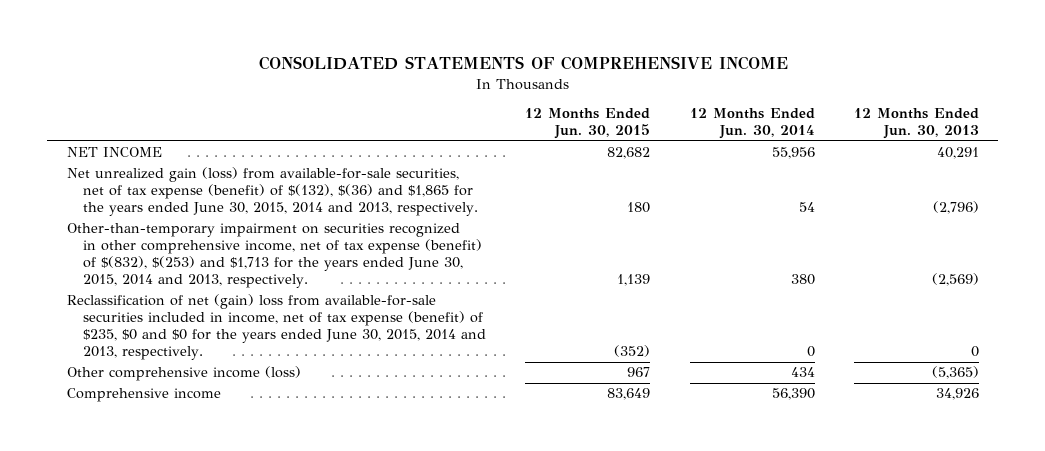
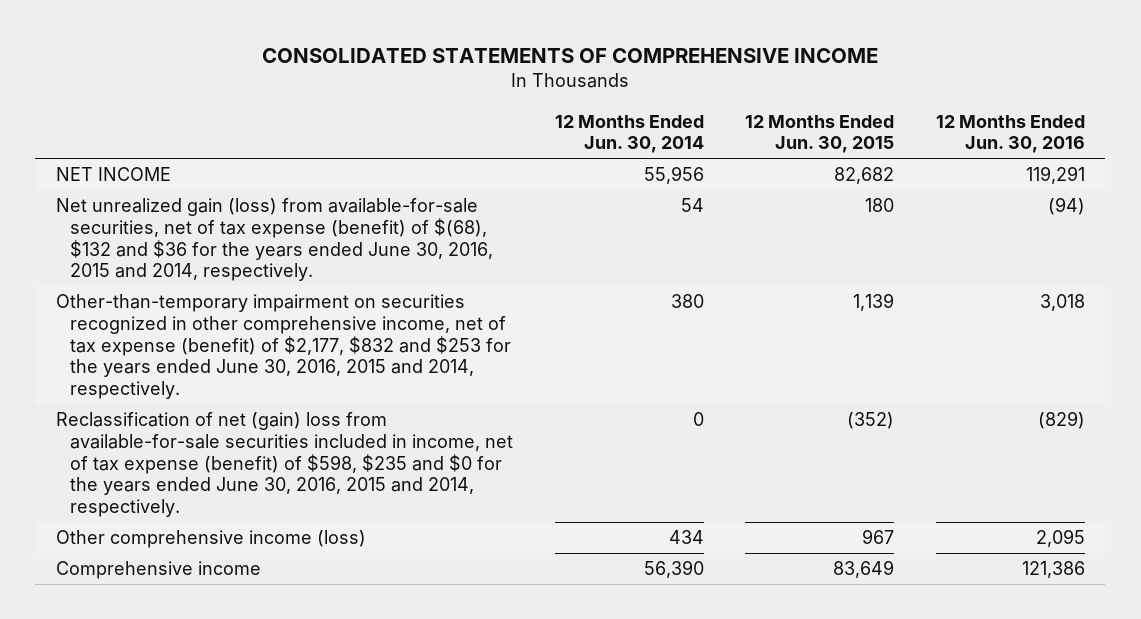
- | 12 Months Ended Jun. 30, 2015 | 12 Months Ended Jun. 30, 2014 | 12 Months Ended Jun. 30, 2013
+ | 12 Months Ended Jun. 30, 2014 | 12 Months Ended Jun. 30, 2015 | 12 Months Ended Jun. 30, 2016
- Net unrealized gain (loss) from available-for-sale securities, net of tax expense (benefit) of $(132), $(36) and $1,865 for the years ended June 30, 2015, 2014 and 2013, respectively. | 180 | 54 | (2,796)
- Other-than-temporary impairment on securities recognized in other comprehensive income, net of tax expense (benefit) of $(832), $(253) and $1,713 for the years ended June 30, 2015, 2014 and 2013, respectively. | 1,139 | 380 | (2,569)
- Reclassification of net (gain) loss from available-for-sale securities included in income, net of tax expense (benefit) of $235, $0 and $0 for the years ended June 30, 2015, 2014 and 2013, respectively. | (352) | 0 | 0
+ Net unrealized gain (loss) from available-for-sale securities, net of tax expense (benefit) of $(68), $132 and $36 for the years ended June 30, 2016, 2015 and 2014, respectively. | 54 | 180 | (94)
+ Other-than-temporary impairment on securities recognized in other comprehensive income, net of tax expense (benefit) of $2,177, $832 and $253 for the years ended June 30, 2016, 2015 and 2014, respectively. | 380 | 1,139 | 3,018
+ Reclassification of net (gain) loss from available-for-sale securities included in income, net of tax expense (benefit) of $598, $235 and $0 for the years ended June 30, 2016, 2015 and 2014, respectively. | 0 | (352) | (829)

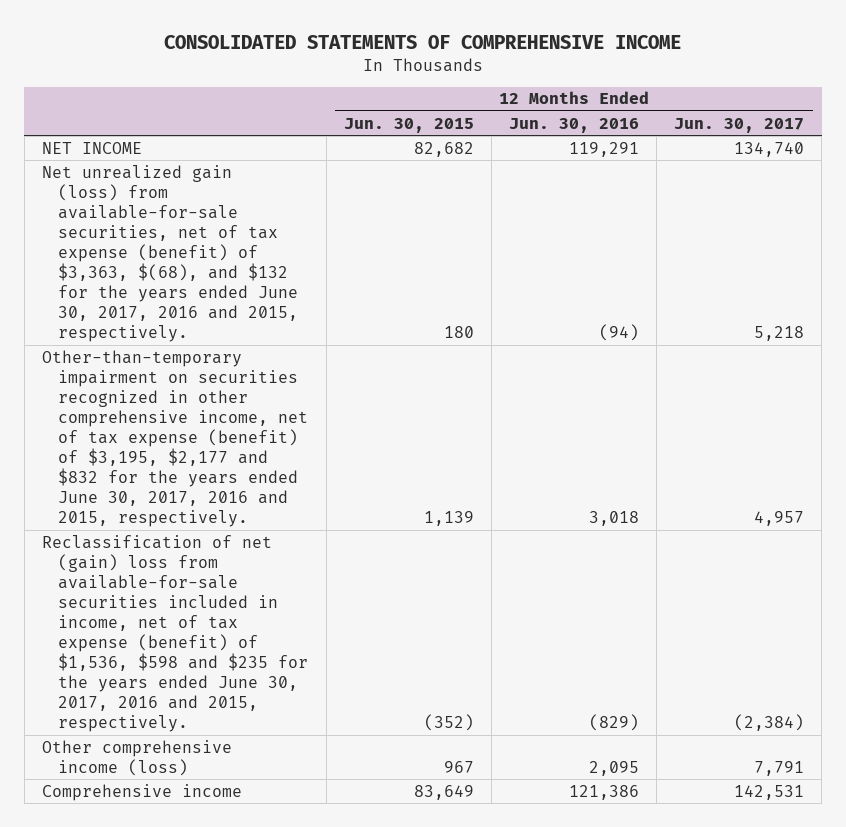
- | 12 Months Ended Jun. 30, 2014 | 12 Months Ended Jun. 30, 2015 | 12 Months Ended Jun. 30, 2016
+ | 12 Months Ended Jun. 30, 2015 | 12 Months Ended Jun. 30, 2016 | 12 Months Ended Jun. 30, 2017
- Net unrealized gain (loss) from available-for-sale securities, net of tax expense (benefit) of $(68), $132 and $36 for the years ended June 30, 2016, 2015 and 2014, respectively. | 54 | 180 | (94)
- Other-than-temporary impairment on securities recognized in other comprehensive income, net of tax expense (benefit) of $2,177, $832 and $253 for the years ended June 30, 2016, 2015 and 2014, respectively. | 380 | 1,139 | 3,018
- Reclassification of net (gain) loss from available-for-sale securities included in income, net of tax expense (benefit) of $598, $235 and $0 for the years ended June 30, 2016, 2015 and 2014, respectively. | 0 | (352) | (829)
+ Net unrealized gain (loss) from available-for-sale securities, net of tax expense (benefit) of $3,363, $(68), and $132 for the years ended June 30, 2017, 2016 and 2015, respectively. | 180 | (94) | 5,218
+ Other-than-temporary impairment on securities recognized in other comprehensive income, net of tax expense (benefit) of $3,195, $2,177 and $832 for the years ended June 30, 2017, 2016 and 2015, respectively. | 1,139 | 3,018 | 4,957
+ Reclassification of net (gain) loss from available-for-sale securities included in income, net of tax expense (benefit) of $1,536, $598 and $235 for the years ended June 30, 2017, 2016 and 2015, respectively. | (352) | (829) | (2,384)

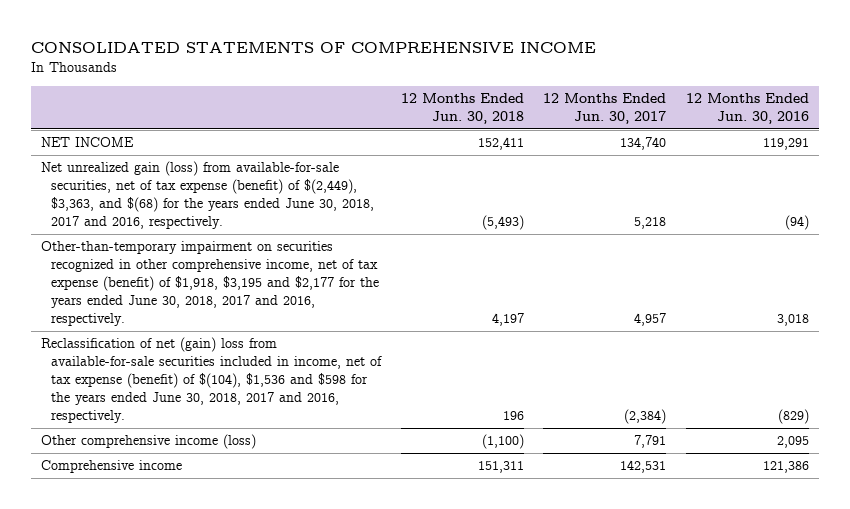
- | 12 Months Ended Jun. 30, 2015 | 12 Months Ended Jun. 30, 2016 | 12 Months Ended Jun. 30, 2017
+ | 12 Months Ended Jun. 30, 2018 | 12 Months Ended Jun. 30, 2017 | 12 Months Ended Jun. 30, 2016
- Net unrealized gain (loss) from available-for-sale securities, net of tax expense (benefit) of $3,363, $(68), and $132 for the years ended June 30, 2017, 2016 and 2015, respectively. | 180 | (94) | 5,218
- Other-than-temporary impairment on securities recognized in other comprehensive income, net of tax expense (benefit) of $3,195, $2,177 and $832 for the years ended June 30, 2017, 2016 and 2015, respectively. | 1,139 | 3,018 | 4,957
- Reclassification of net (gain) loss from available-for-sale securities included in income, net of tax expense (benefit) of $1,536, $598 and $235 for the years ended June 30, 2017, 2016 and 2015, respectively. | (352) | (829) | (2,384)
+ Net unrealized gain (loss) from available-for-sale securities, net of tax expense (benefit) of $(2,449), $3,363, and $(68) for the years ended June 30, 2018, 2017 and 2016, respectively. | (5,493) | 5,218 | (94)
+ Other-than-temporary impairment on securities recognized in other comprehensive income, net of tax expense (benefit) of $1,918, $3,195 and $2,177 for the years ended June 30, 2018, 2017 and 2016, respectively. | 4,197 | 4,957 | 3,018
+ Reclassification of net (gain) loss from available-for-sale securities included in income, net of tax expense (benefit) of $(104), $1,536 and $598 for the years ended June 30, 2018, 2017 and 2016, respectively. | 196 | (2,384) | (829)

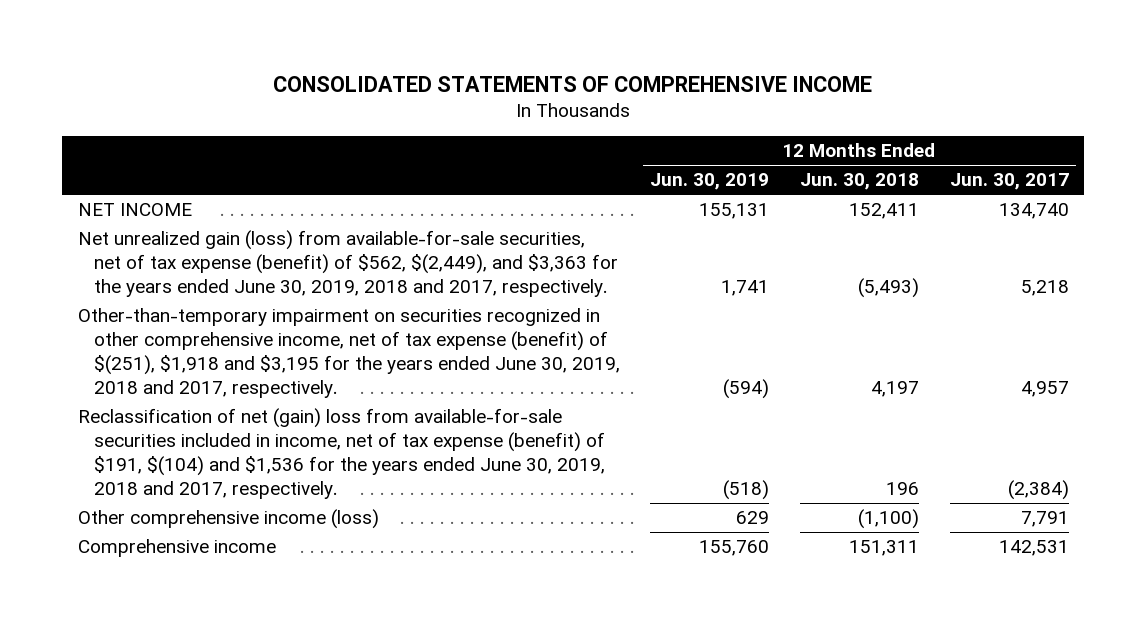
- | 12 Months Ended Jun. 30, 2018 | 12 Months Ended Jun. 30, 2017 | 12 Months Ended Jun. 30, 2016
+ | 12 Months Ended Jun. 30, 2019 | 12 Months Ended Jun. 30, 2018 | 12 Months Ended Jun. 30, 2017
- Net unrealized gain (loss) from available-for-sale securities, net of tax expense (benefit) of $(2,449), $3,363, and $(68) for the years ended June 30, 2018, 2017 and 2016, respectively. | (5,493) | 5,218 | (94)
- Other-than-temporary impairment on securities recognized in other comprehensive income, net of tax expense (benefit) of $1,918, $3,195 and $2,177 for the years ended June 30, 2018, 2017 and 2016, respectively. | 4,197 | 4,957 | 3,018
- Reclassification of net (gain) loss from available-for-sale securities included in income, net of tax expense (benefit) of $(104), $1,536 and $598 for the years ended June 30, 2018, 2017 and 2016, respectively. | 196 | (2,384) | (829)
+ Net unrealized gain (loss) from available-for-sale securities, net of tax expense (benefit) of $562, $(2,449), and $3,363 for the years ended June 30, 2019, 2018 and 2017, respectively. | 1,741 | (5,493) | 5,218
+ Other-than-temporary impairment on securities recognized in other comprehensive income, net of tax expense (benefit) of $(251), $1,918 and $3,195 for the years ended June 30, 2019, 2018 and 2017, respectively. | (594) | 4,197 | 4,957
+ Reclassification of net (gain) loss from available-for-sale securities included in income, net of tax expense (benefit) of $191, $(104) and $1,536 for the years ended June 30, 2019, 2018 and 2017, respectively. | (518) | 196 | (2,384)

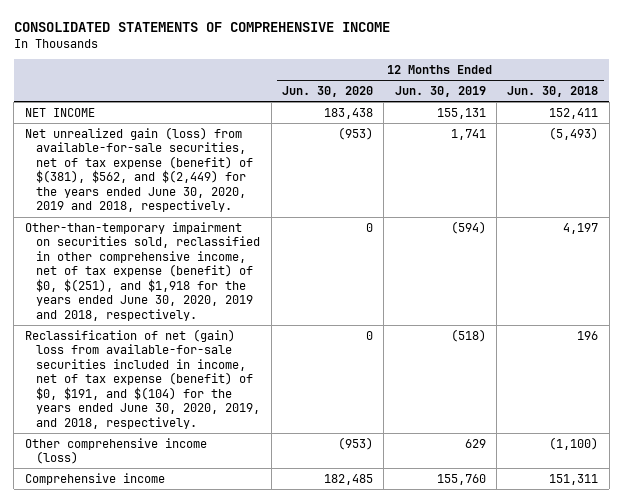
- | 12 Months Ended Jun. 30, 2019 | 12 Months Ended Jun. 30, 2018 | 12 Months Ended Jun. 30, 2017
+ | 12 Months Ended Jun. 30, 2020 | 12 Months Ended Jun. 30, 2019 | 12 Months Ended Jun. 30, 2018
- Net unrealized gain (loss) from available-for-sale securities, net of tax expense (benefit) of $562, $(2,449), and $3,363 for the years ended June 30, 2019, 2018 and 2017, respectively. | 1,741 | (5,493) | 5,218
- Other-than-temporary impairment on securities recognized in other comprehensive income, net of tax expense (benefit) of $(251), $1,918 and $3,195 for the years ended June 30, 2019, 2018 and 2017, respectively. | (594) | 4,197 | 4,957
- Reclassification of net (gain) loss from available-for-sale securities included in income, net of tax expense (benefit) of $191, $(104) and $1,536 for the years ended June 30, 2019, 2018 and 2017, respectively. | (518) | 196 | (2,384)
+ Net unrealized gain (loss) from available-for-sale securities, net of tax expense (benefit) of $(381), $562, and $(2,449) for the years ended June 30, 2020, 2019 and 2018, respectively. | (953) | 1,741 | (5,493)
+ Other-than-temporary impairment on securities sold, reclassified in other comprehensive income, net of tax expense (benefit) of $0, $(251), and $1,918 for the years ended June 30, 2020, 2019 and 2018, respectively. | 0 | (594) | 4,197
+ Reclassification of net (gain) loss from available-for-sale securities included in income, net of tax expense (benefit) of $0, $191, and $(104) for the years ended June 30, 2020, 2019, and 2018, respectively. | 0 | (518) | 196

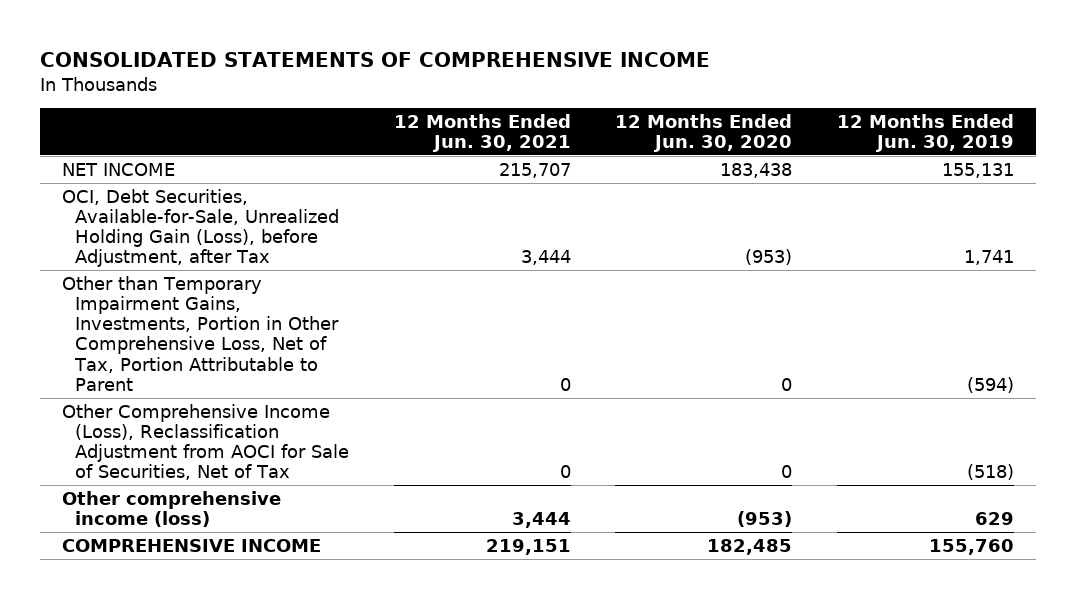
- | 12 Months Ended Jun. 30, 2020 | 12 Months Ended Jun. 30, 2019 | 12 Months Ended Jun. 30, 2018
+ | 12 Months Ended Jun. 30, 2021 | 12 Months Ended Jun. 30, 2020 | 12 Months Ended Jun. 30, 2019
- Net unrealized gain (loss) from available-for-sale securities, net of tax expense (benefit) of $(381), $562, and $(2,449) for the years ended June 30, 2020, 2019 and 2018, respectively. | (953) | 1,741 | (5,493)
- Other-than-temporary impairment on securities sold, reclassified in other comprehensive income, net of tax expense (benefit) of $0, $(251), and $1,918 for the years ended June 30, 2020, 2019 and 2018, respectively. | 0 | (594) | 4,197
- Reclassification of net (gain) loss from available-for-sale securities included in income, net of tax expense (benefit) of $0, $191, and $(104) for the years ended June 30, 2020, 2019, and 2018, respectively. | 0 | (518) | 196
+ OCI, Debt Securities, Available-for-Sale, Unrealized Holding Gain (Loss), before Adjustment, after Tax | 3,444 | (953) | 1,741
+ Other than Temporary Impairment Gains, Investments, Portion in Other Comprehensive Loss, Net of Tax, Portion Attributable to Parent | 0 | 0 | (594)
+ Other Comprehensive Income (Loss), Reclassification Adjustment from AOCI for Sale of Securities, Net of Tax | 0 | 0 | (518)
- Comprehensive income | 182,485 | 155,760 | 151,311
+ COMPREHENSIVE INCOME | 219,151 | 182,485 | 155,760

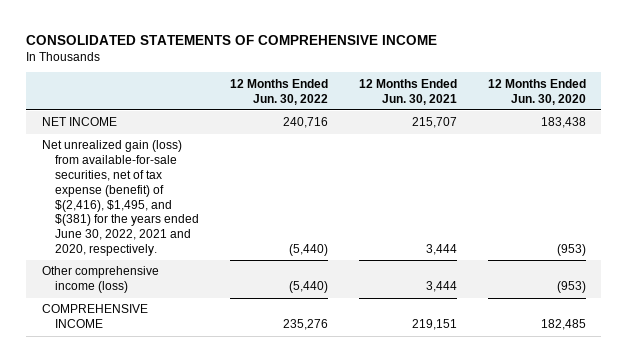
- | 12 Months Ended Jun. 30, 2021 | 12 Months Ended Jun. 30, 2020 | 12 Months Ended Jun. 30, 2019
+ | 12 Months Ended Jun. 30, 2022 | 12 Months Ended Jun. 30, 2021 | 12 Months Ended Jun. 30, 2020
- OCI, Debt Securities, Available-for-Sale, Unrealized Holding Gain (Loss), before Adjustment, after Tax | 3,444 | (953) | 1,741
- Other than Temporary Impairment Gains, Investments, Portion in Other Comprehensive Loss, Net of Tax, Portion Attributable to Parent | 0 | 0 | (594)
- Other Comprehensive Income (Loss), Reclassification Adjustment from AOCI for Sale of Securities, Net of Tax | 0 | 0 | (518)
+ Net unrealized gain (loss) from available-for-sale securities, net of tax expense (benefit) of $(2,416), $1,495, and $(381) for the years ended June 30, 2022, 2021 and 2020, respectively. | (5,440) | 3,444 | (953)

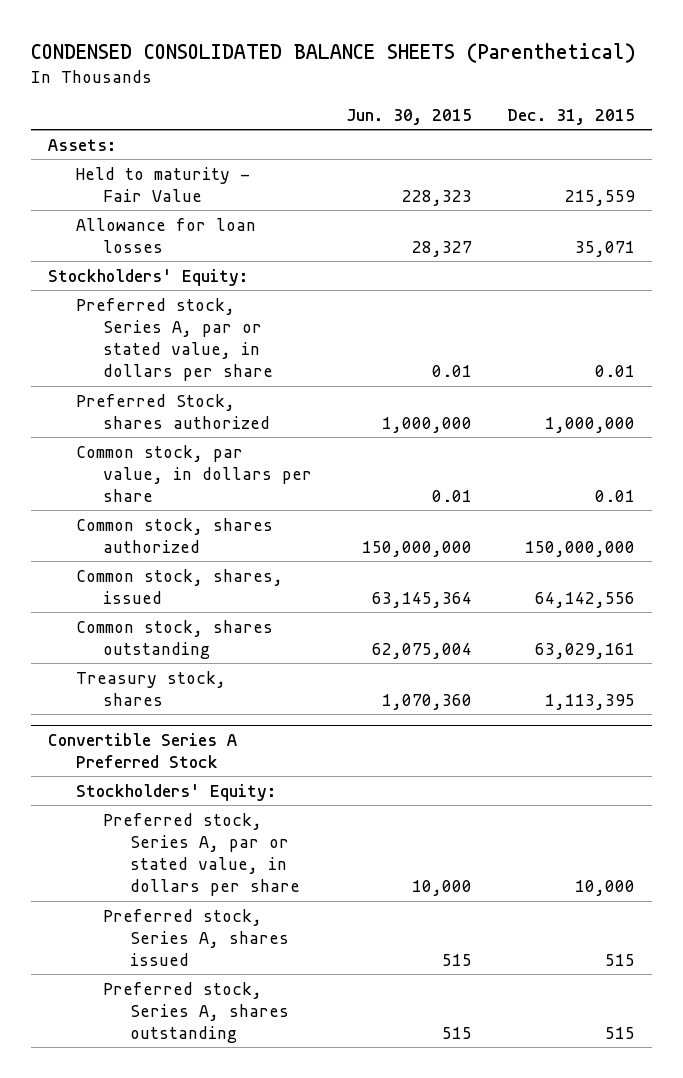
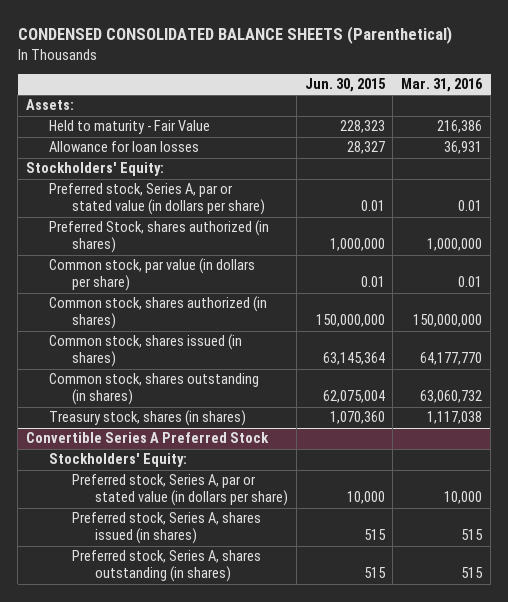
- | Jun. 30, 2015 | Dec. 31, 2015
+ | Jun. 30, 2015 | Mar. 31, 2016
- Preferred stock, Series A, par or stated value, in dollars per share | 0.01 | 0.01
- Preferred Stock, shares authorized | 1,000,000 | 1,000,000
- Common stock, par value, in dollars per share | 0.01 | 0.01
- Common stock, shares authorized | 150,000,000 | 150,000,000
- Common stock, shares, issued | 63,145,364 | 64,142,556
- Common stock, shares outstanding | 62,075,004 | 63,029,161
- Treasury stock, shares | 1,070,360 | 1,113,395
+ Preferred stock, Series A, par or stated value (in dollars per share) | 0.01 | 0.01
+ Preferred Stock, shares authorized (in shares) | 1,000,000 | 1,000,000
+ Common stock, par value (in dollars per share) | 0.01 | 0.01
+ Common stock, shares authorized (in shares) | 150,000,000 | 150,000,000
+ Common stock, shares issued (in shares) | 63,145,364 | 64,177,770
+ Common stock, shares outstanding (in shares) | 62,075,004 | 63,060,732
+ Treasury stock, shares (in shares) | 1,070,360 | 1,117,038
@ Convertible Series A Preferred Stock
- Preferred stock, Series A, par or stated value, in dollars per share | 10,000 | 10,000
- Preferred stock, Series A, shares issued | 515 | 515
- Preferred stock, Series A, shares outstanding | 515 | 515
+ Preferred stock, Series A, par or stated value (in dollars per share) | 10,000 | 10,000
+ Preferred stock, Series A, shares issued (in shares) | 515 | 515
+ Preferred stock, Series A, shares outstanding (in shares) | 515 | 515

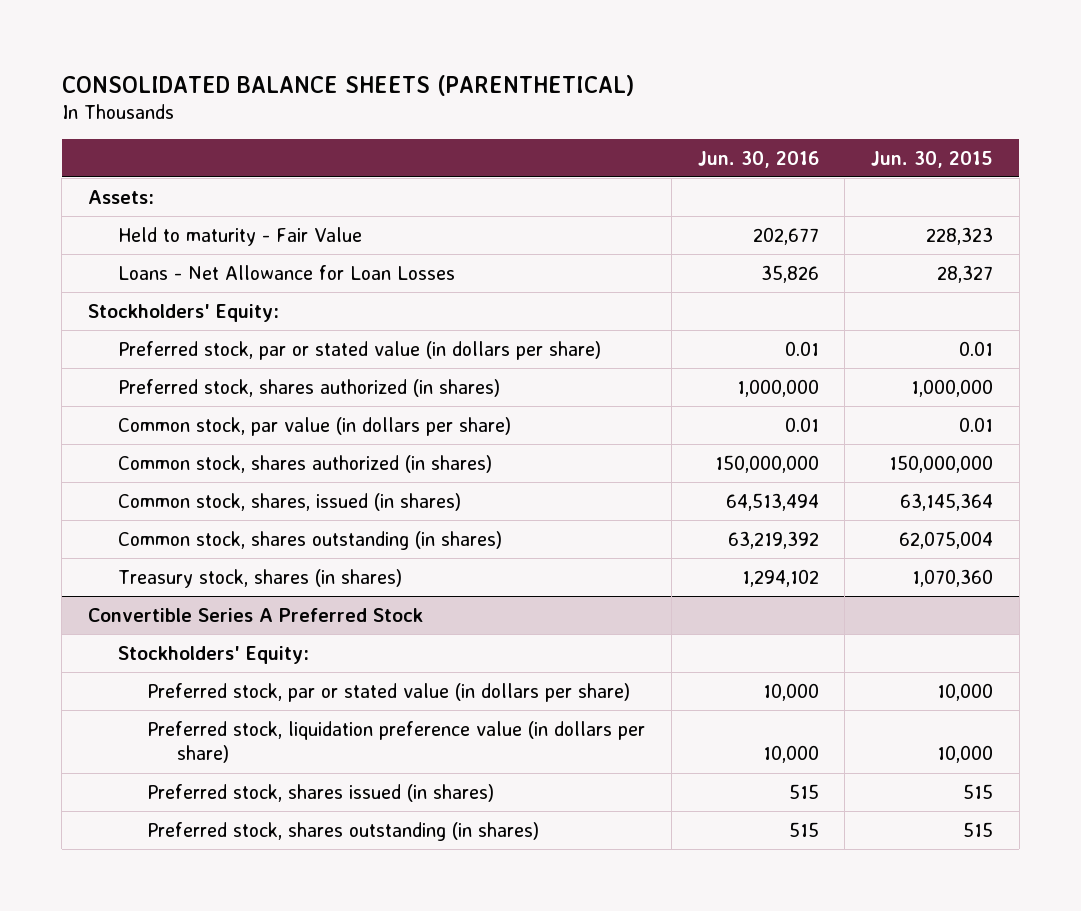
- CONDENSED CONSOLIDATED BALANCE SHEETS (Parenthetical)
+ CONSOLIDATED BALANCE SHEETS (PARENTHETICAL)
- | Jun. 30, 2015 | Mar. 31, 2016
+ | Jun. 30, 2016 | Jun. 30, 2015
- Allowance for loan losses | 28,327 | 36,931
+ Loans - Net Allowance for Loan Losses | 35,826 | 28,327
- Preferred stock, Series A, par or stated value (in dollars per share) | 0.01 | 0.01
- Preferred Stock, shares authorized (in shares) | 1,000,000 | 1,000,000
+ Preferred stock, par or stated value (in dollars per share) | 0.01 | 0.01
+ Preferred stock, shares authorized (in shares) | 1,000,000 | 1,000,000
- Common stock, shares issued (in shares) | 63,145,364 | 64,177,770
+ Common stock, shares, issued (in shares) | 64,513,494 | 63,145,364
@ Convertible Series A Preferred Stock
- Preferred stock, Series A, par or stated value (in dollars per share) | 10,000 | 10,000
- Preferred stock, Series A, shares issued (in shares) | 515 | 515
- Preferred stock, Series A, shares outstanding (in shares) | 515 | 515
+ Preferred stock, par or stated value (in dollars per share) | 10,000 | 10,000
+ Preferred stock, liquidation preference value (in dollars per share) | 10,000 | 10,000
+ Preferred stock, shares issued (in shares) | 515 | 515
+ Preferred stock, shares outstanding (in shares) | 515 | 515

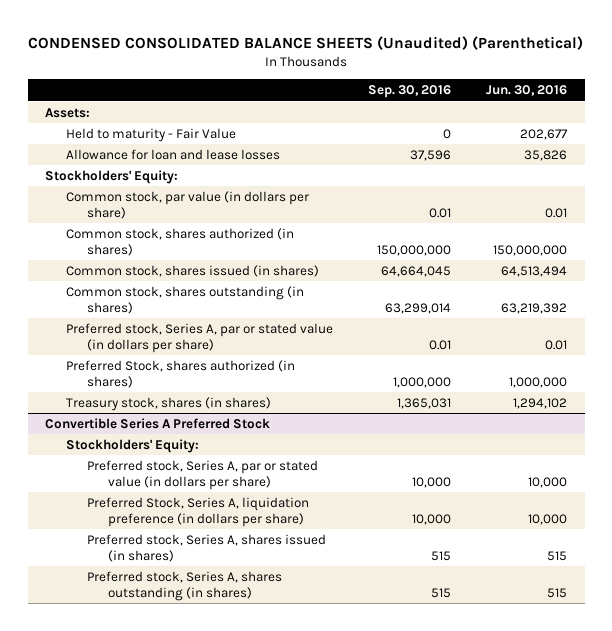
- CONSOLIDATED BALANCE SHEETS (PARENTHETICAL)
+ CONDENSED CONSOLIDATED BALANCE SHEETS (Unaudited) (Parenthetical)
- | Jun. 30, 2016 | Jun. 30, 2015
+ | Sep. 30, 2016 | Jun. 30, 2016
- Loans - Net Allowance for Loan Losses | 35,826 | 28,327
+ Allowance for loan and lease losses | 37,596 | 35,826
- Preferred stock, par or stated value (in dollars per share) | 0.01 | 0.01
- Preferred stock, shares authorized (in shares) | 1,000,000 | 1,000,000
- Common stock, shares, issued (in shares) | 64,513,494 | 63,145,364
+ Common stock, shares issued (in shares) | 64,664,045 | 64,513,494
+ Preferred stock, Series A, par or stated value (in dollars per share) | 0.01 | 0.01
+ Preferred Stock, shares authorized (in shares) | 1,000,000 | 1,000,000
@ Convertible Series A Preferred Stock
- Preferred stock, par or stated value (in dollars per share) | 10,000 | 10,000
- Preferred stock, liquidation preference value (in dollars per share) | 10,000 | 10,000
- Preferred stock, shares issued (in shares) | 515 | 515
- Preferred stock, shares outstanding (in shares) | 515 | 515
+ Preferred stock, Series A, par or stated value (in dollars per share) | 10,000 | 10,000
+ Preferred Stock, Series A, liquidation preference (in dollars per share) | 10,000 | 10,000
+ Preferred stock, Series A, shares issued (in shares) | 515 | 515
+ Preferred stock, Series A, shares outstanding (in shares) | 515 | 515

